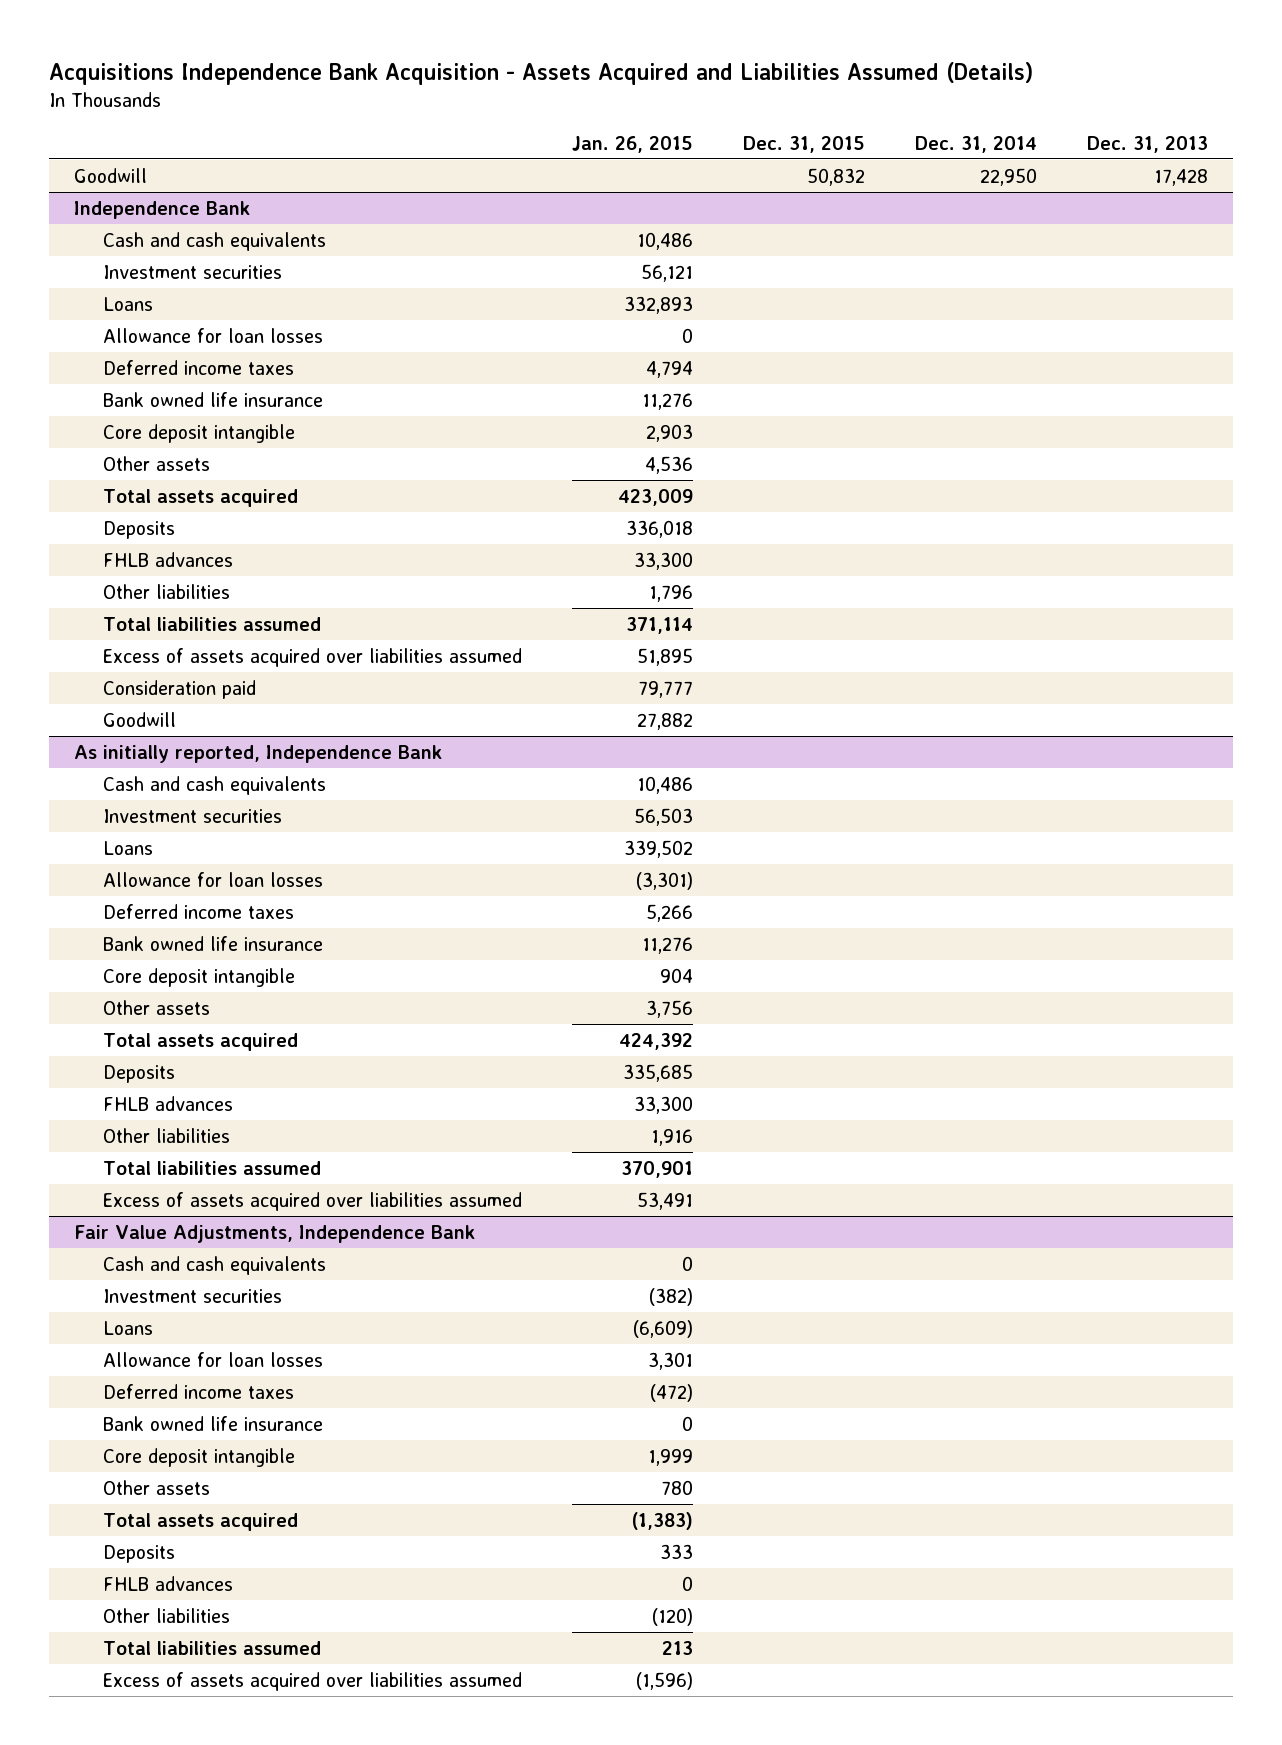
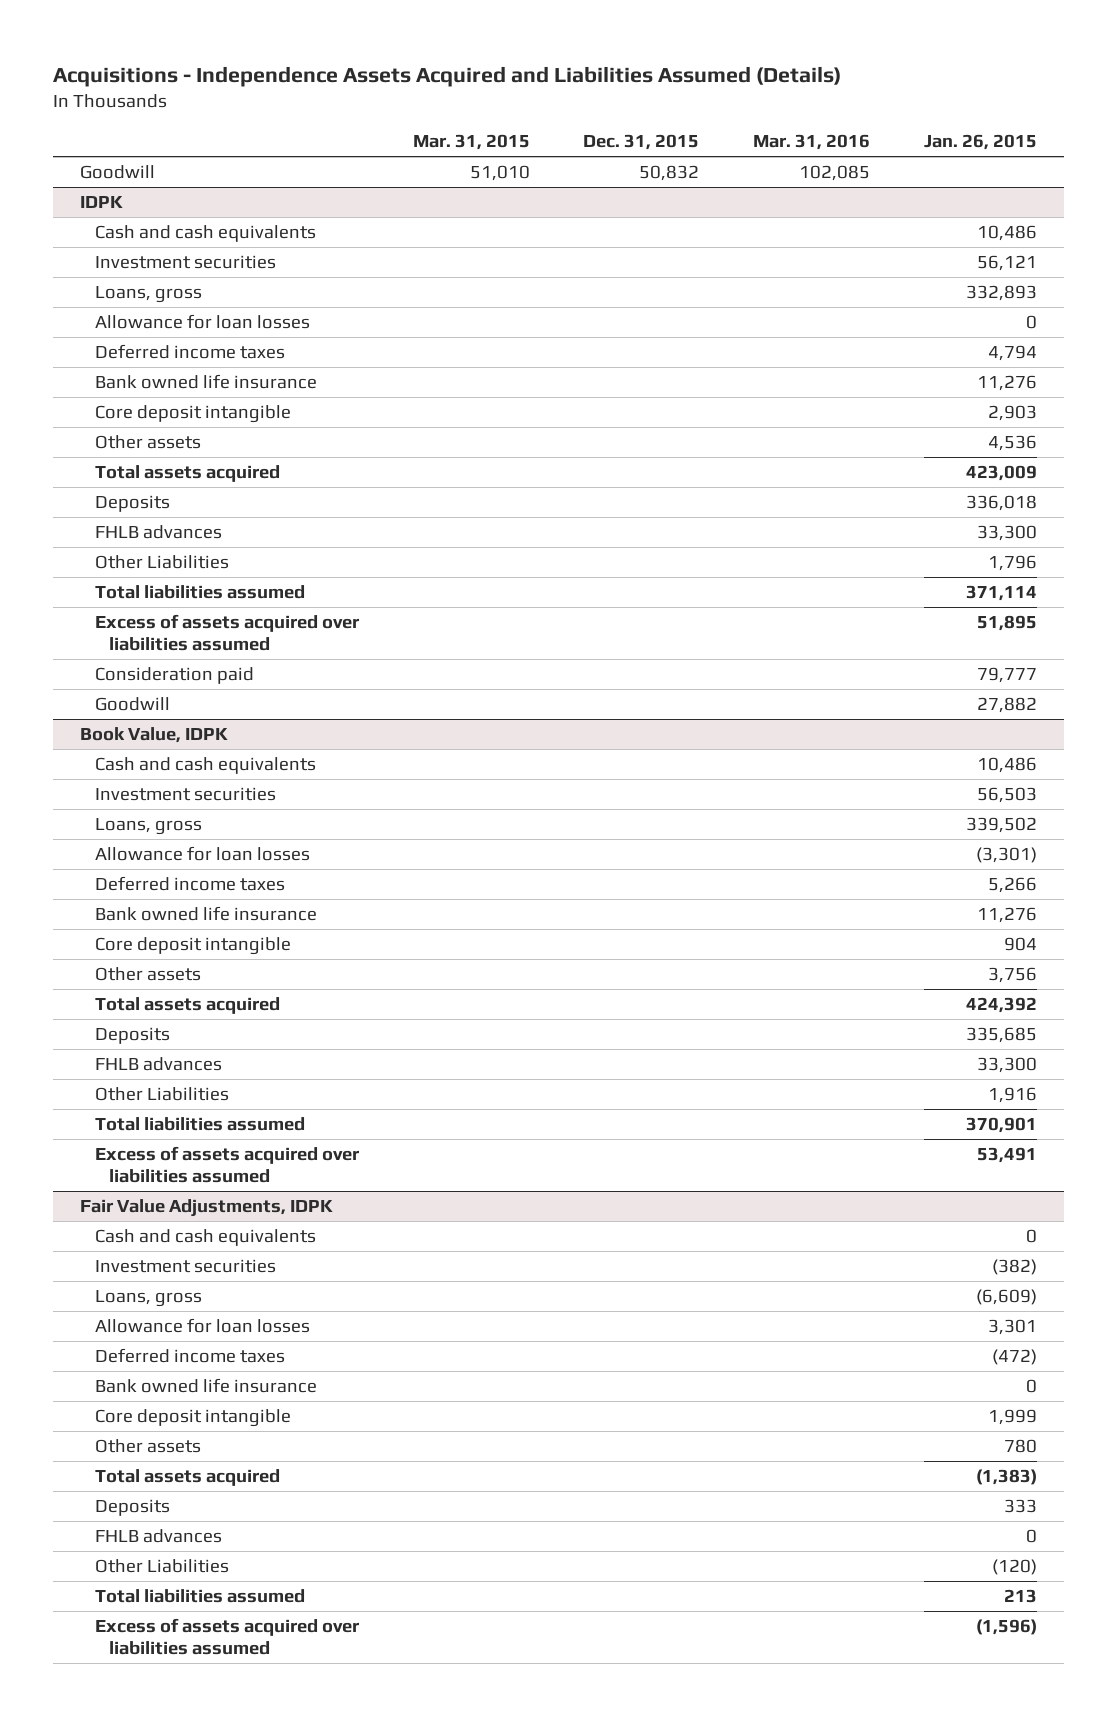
- Acquisitions Independence Bank Acquisition - Assets Acquired and Liabilities Assumed (Details)
+ Acquisitions - Independence Assets Acquired and Liabilities Assumed (Details)
- | Jan. 26, 2015 | Dec. 31, 2015 | Dec. 31, 2014 | Dec. 31, 2013
+ | Mar. 31, 2015 | Dec. 31, 2015 | Mar. 31, 2016 | Jan. 26, 2015
- Independence Bank
+ IDPK
- Loans | 332,893 | | |
+ Loans, gross | | | | 332,893
- Other liabilities | 1,796 | | |
+ Other Liabilities | | | | 1,796
- As initially reported, Independence Bank
+ Book Value, IDPK
- Loans | 339,502 | | |
+ Loans, gross | | | | 339,502
- Other liabilities | 1,916 | | |
+ Other Liabilities | | | | 1,916
- Fair Value Adjustments, Independence Bank
+ Fair Value Adjustments, IDPK
- Loans | (6,609) | | |
+ Loans, gross | | | | (6,609)
- Other liabilities | (120) | | |
+ Other Liabilities | | | | (120)

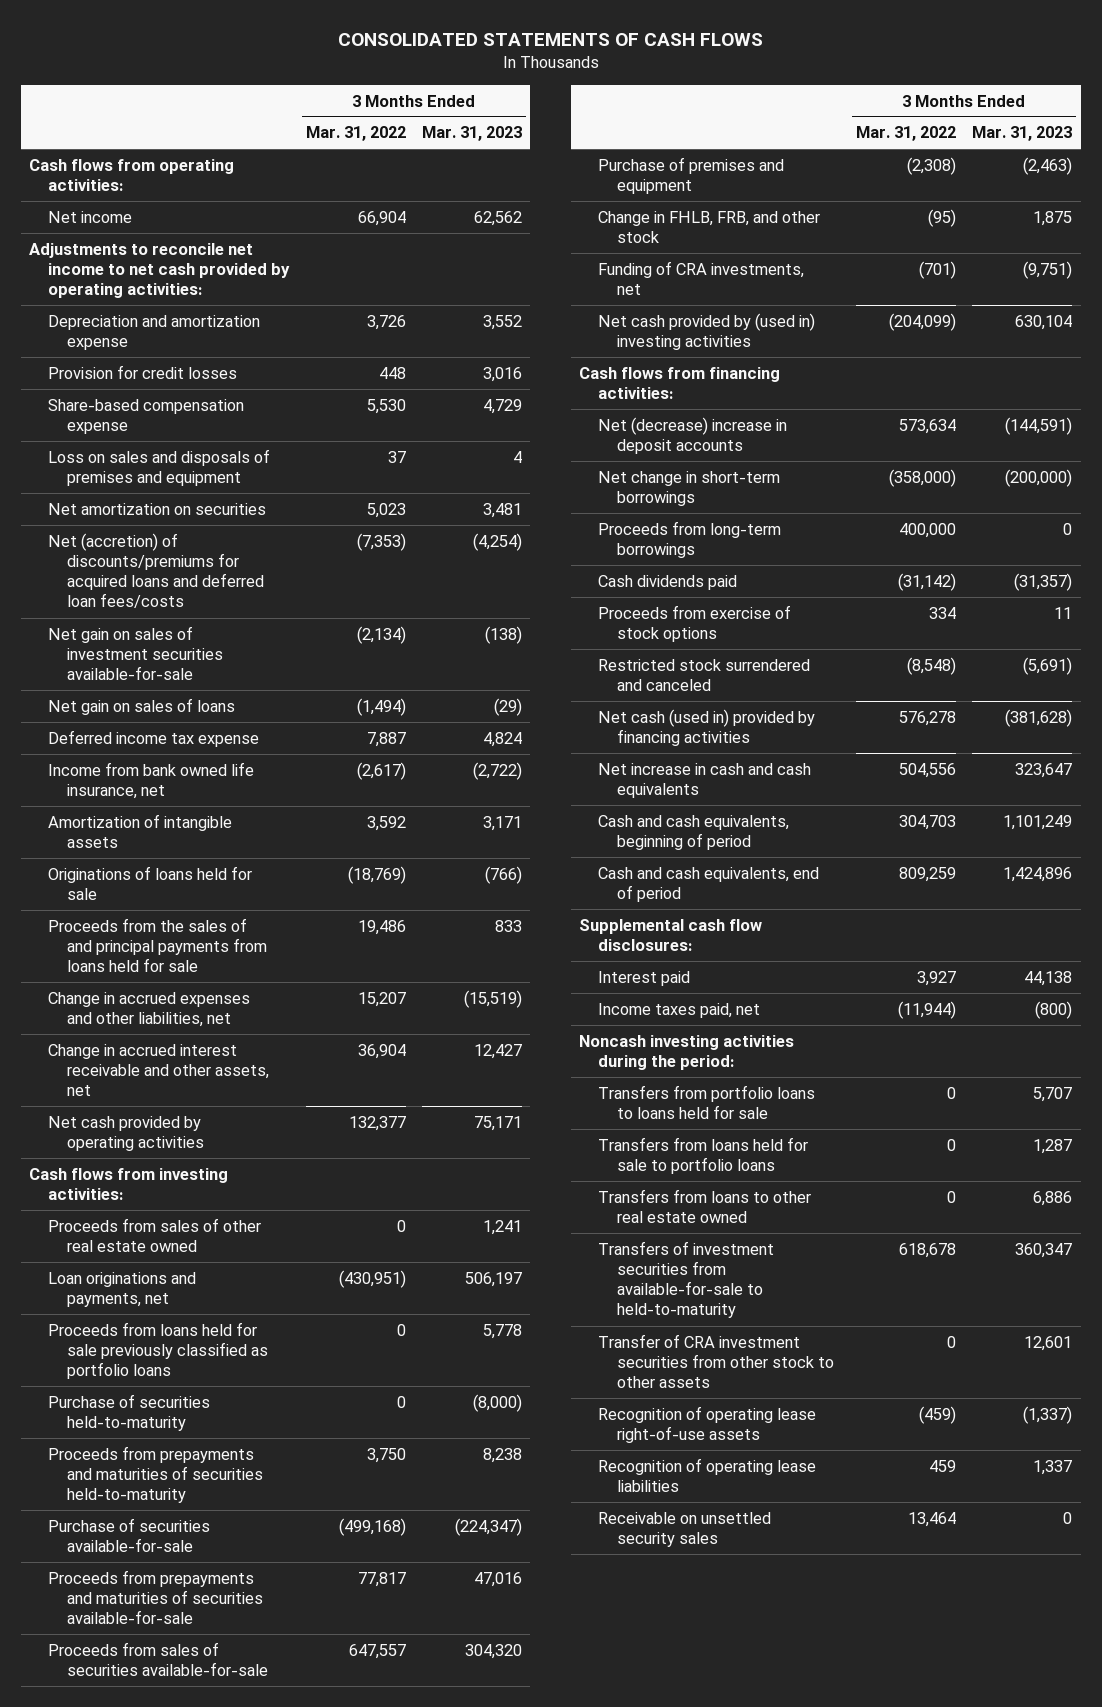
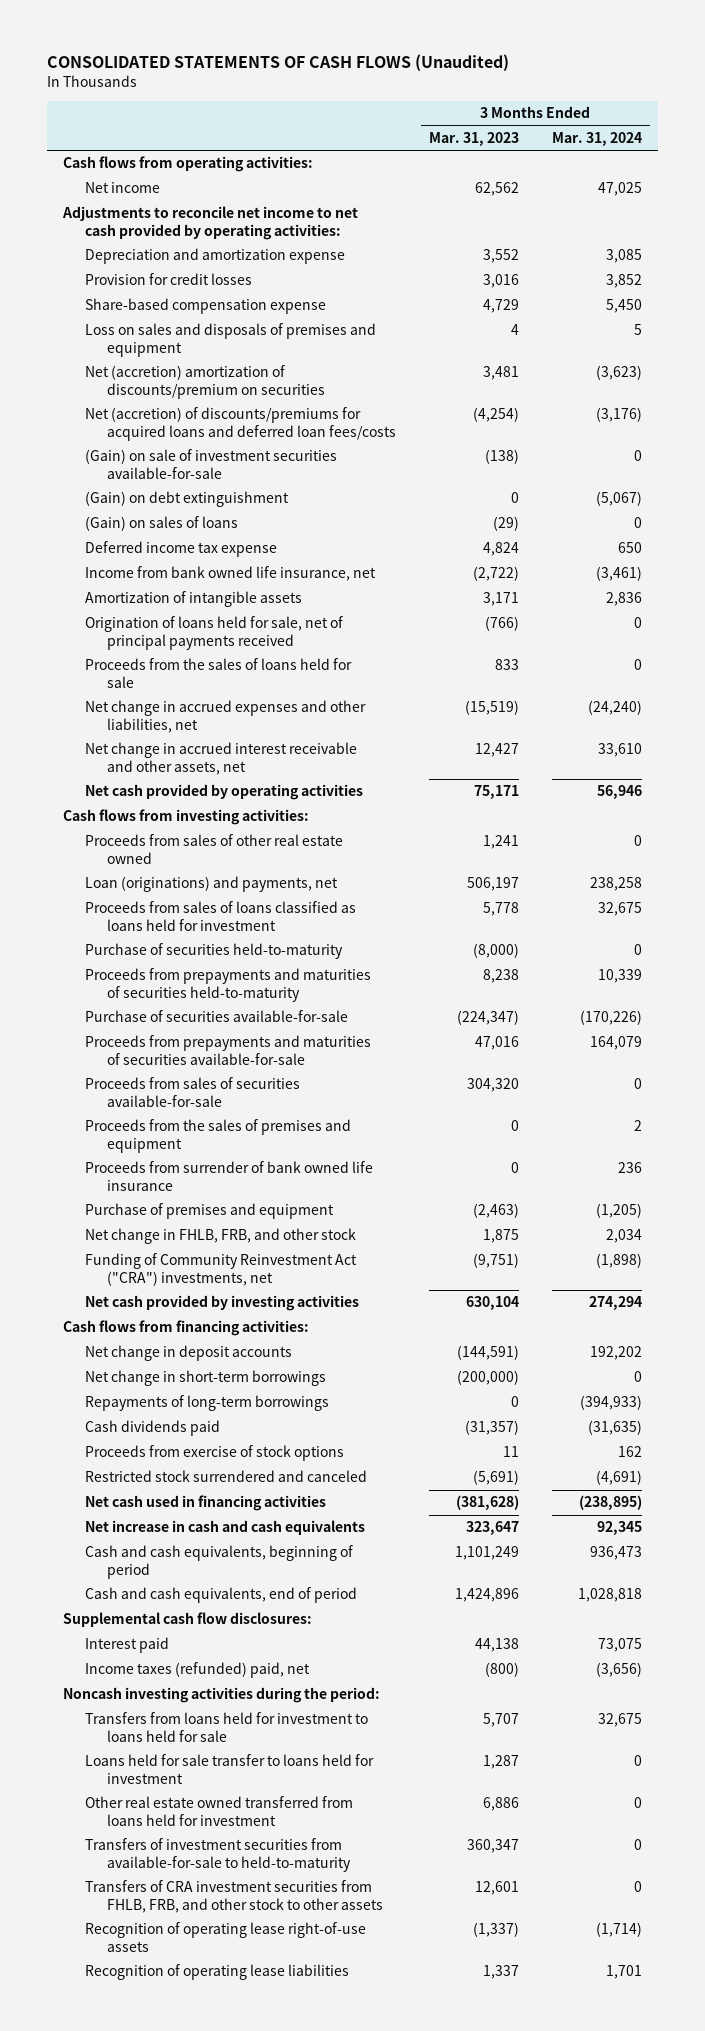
- CONSOLIDATED STATEMENTS OF CASH FLOWS
+ CONSOLIDATED STATEMENTS OF CASH FLOWS (Unaudited)
- | 3 Months Ended Mar. 31, 2022 | 3 Months Ended Mar. 31, 2023
+ | 3 Months Ended Mar. 31, 2023 | 3 Months Ended Mar. 31, 2024
- Net amortization on securities | 5,023 | 3,481
+ Net (accretion) amortization of discounts/premium on securities | 3,481 | (3,623)
- Net gain on sales of investment securities available-for-sale | (2,134) | (138)
- Net gain on sales of loans | (1,494) | (29)
+ (Gain) on sale of investment securities available-for-sale | (138) | 0
+ (Gain) on debt extinguishment | 0 | (5,067)
+ (Gain) on sales of loans | (29) | 0
- Originations of loans held for sale | (18,769) | (766)
- Proceeds from the sales of and principal payments from loans held for sale | 19,486 | 833
- Change in accrued expenses and other liabilities, net | 15,207 | (15,519)
- Change in accrued interest receivable and other assets, net | 36,904 | 12,427
+ Origination of loans held for sale, net of principal payments received | (766) | 0
+ Proceeds from the sales of loans held for sale | 833 | 0
+ Net change in accrued expenses and other liabilities, net | (15,519) | (24,240)
+ Net change in accrued interest receivable and other assets, net | 12,427 | 33,610
- Loan originations and payments, net | (430,951) | 506,197
- Proceeds from loans held for sale previously classified as portfolio loans | 0 | 5,778
+ Loan (originations) and payments, net | 506,197 | 238,258
+ Proceeds from sales of loans classified as loans held for investment | 5,778 | 32,675
+ Proceeds from the sales of premises and equipment | 0 | 2
+ Proceeds from surrender of bank owned life insurance | 0 | 236
- Change in FHLB, FRB, and other stock | (95) | 1,875
- Funding of CRA investments, net | (701) | (9,751)
- Net cash provided by (used in) investing activities | (204,099) | 630,104
+ Net change in FHLB, FRB, and other stock | 1,875 | 2,034
+ Funding of Community Reinvestment Act ("CRA") investments, net | (9,751) | (1,898)
+ Net cash provided by investing activities | 630,104 | 274,294
- Net (decrease) increase in deposit accounts | 573,634 | (144,591)
+ Net change in deposit accounts | (144,591) | 192,202
- Proceeds from long-term borrowings | 400,000 | 0
+ Repayments of long-term borrowings | 0 | (394,933)
- Net cash (used in) provided by financing activities | 576,278 | (381,628)
+ Net cash used in financing activities | (381,628) | (238,895)
- Income taxes paid, net | (11,944) | (800)
+ Income taxes (refunded) paid, net | (800) | (3,656)
- Transfers from portfolio loans to loans held for sale | 0 | 5,707
- Transfers from loans held for sale to portfolio loans | 0 | 1,287
- Transfers from loans to other real estate owned | 0 | 6,886
+ Transfers from loans held for investment to loans held for sale | 5,707 | 32,675
+ Loans held for sale transfer to loans held for investment | 1,287 | 0
+ Other real estate owned transferred from loans held for investment | 6,886 | 0
- Transfer of CRA investment securities from other stock to other assets | 0 | 12,601
+ Transfers of CRA investment securities from FHLB, FRB, and other stock to other assets | 12,601 | 0
- Receivable on unsettled security sales | 13,464 | 0

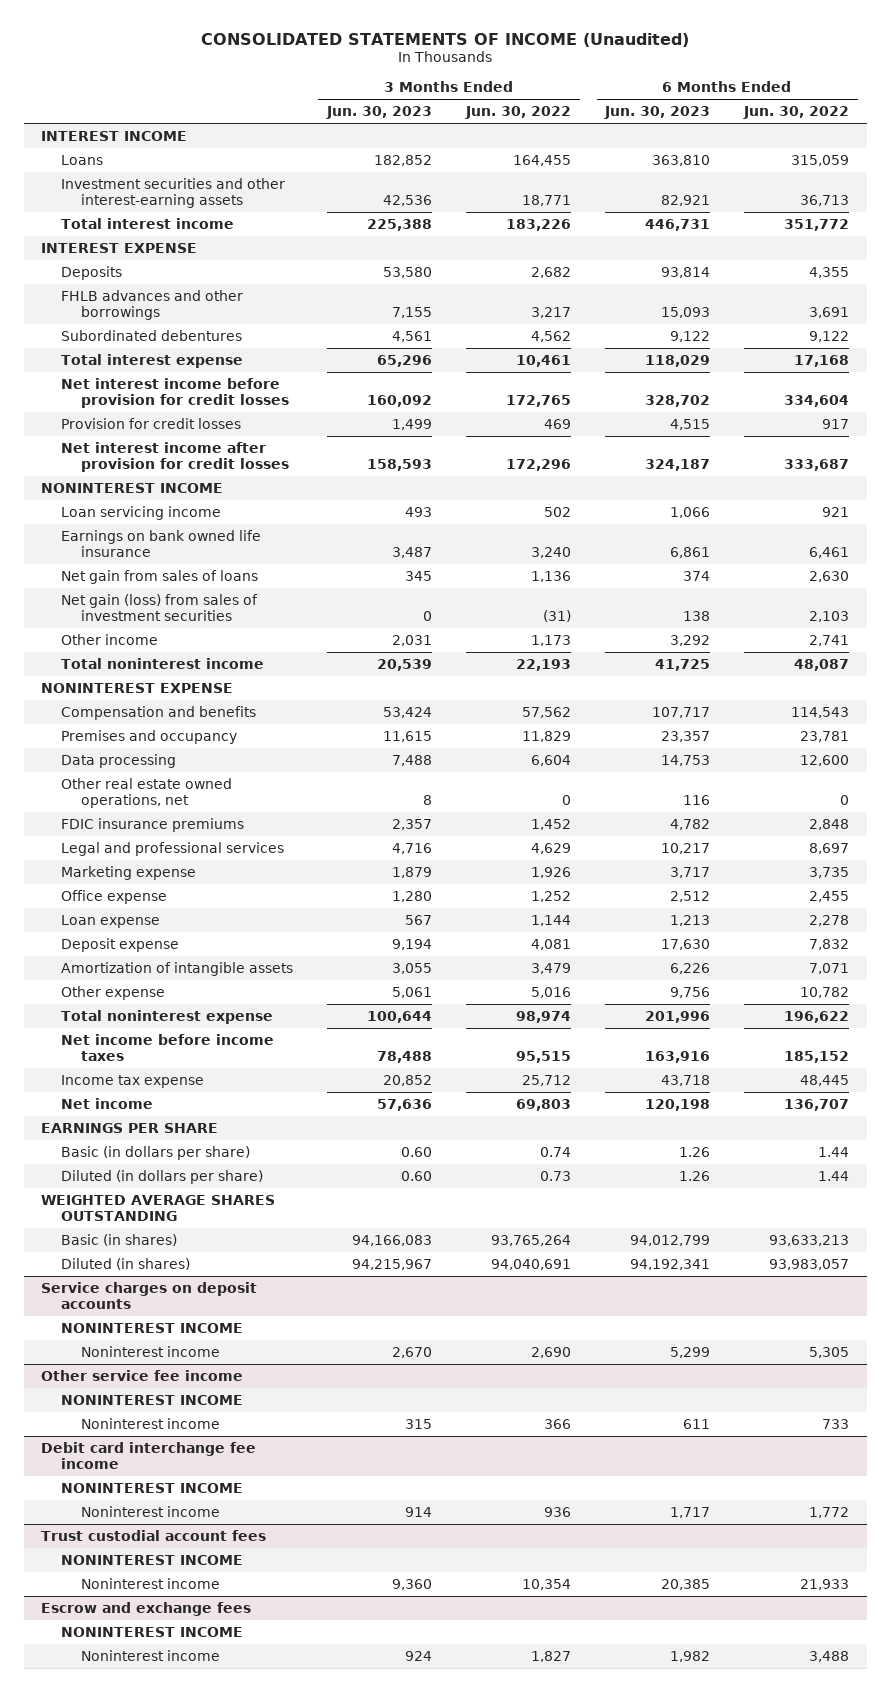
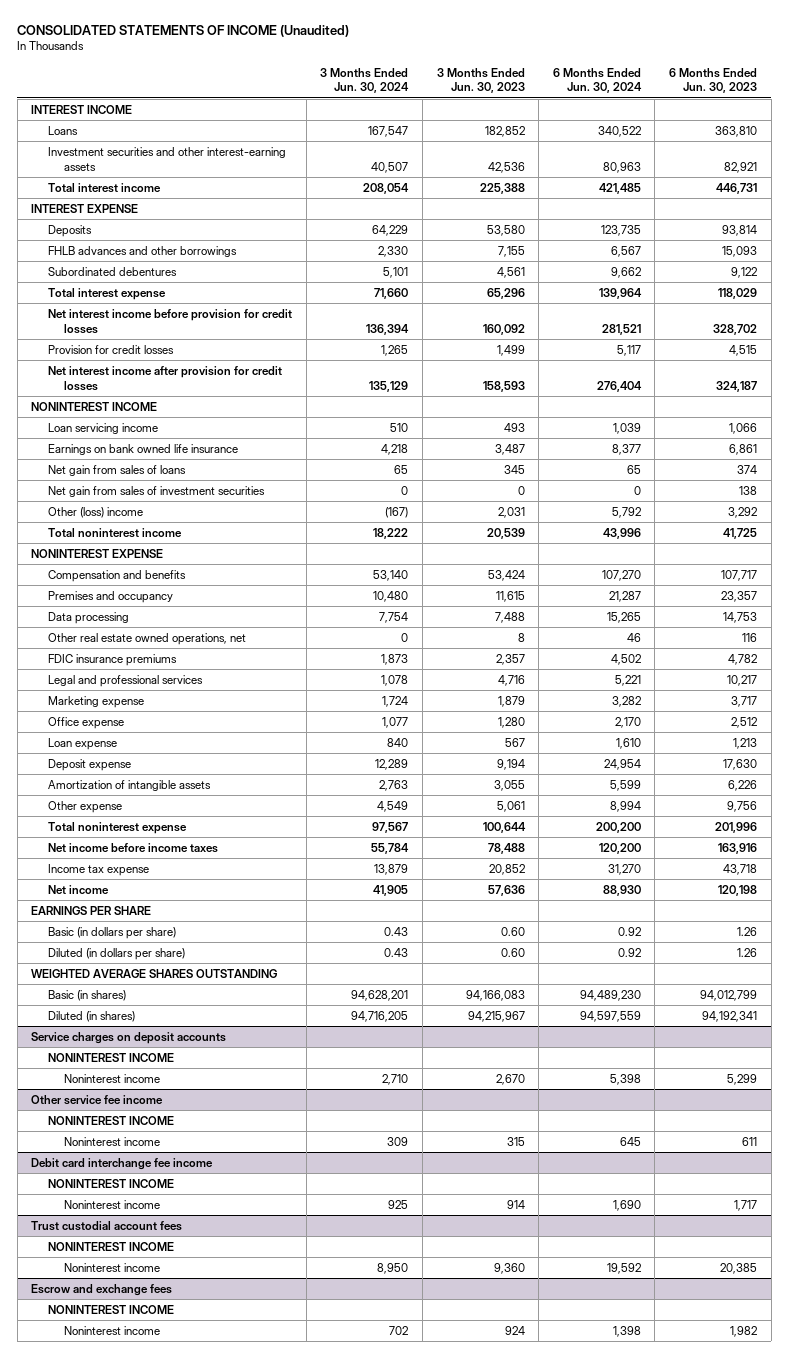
- | 3 Months Ended Jun. 30, 2023 | 3 Months Ended Jun. 30, 2022 | 6 Months Ended Jun. 30, 2023 | 6 Months Ended Jun. 30, 2022
+ | 3 Months Ended Jun. 30, 2024 | 3 Months Ended Jun. 30, 2023 | 6 Months Ended Jun. 30, 2024 | 6 Months Ended Jun. 30, 2023
- Net gain (loss) from sales of investment securities | 0 | (31) | 138 | 2,103
- Other income | 2,031 | 1,173 | 3,292 | 2,741
+ Net gain from sales of investment securities | 0 | 0 | 0 | 138
+ Other (loss) income | (167) | 2,031 | 5,792 | 3,292

